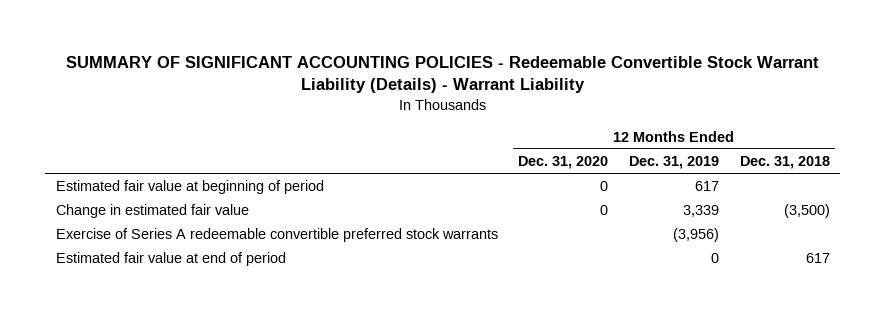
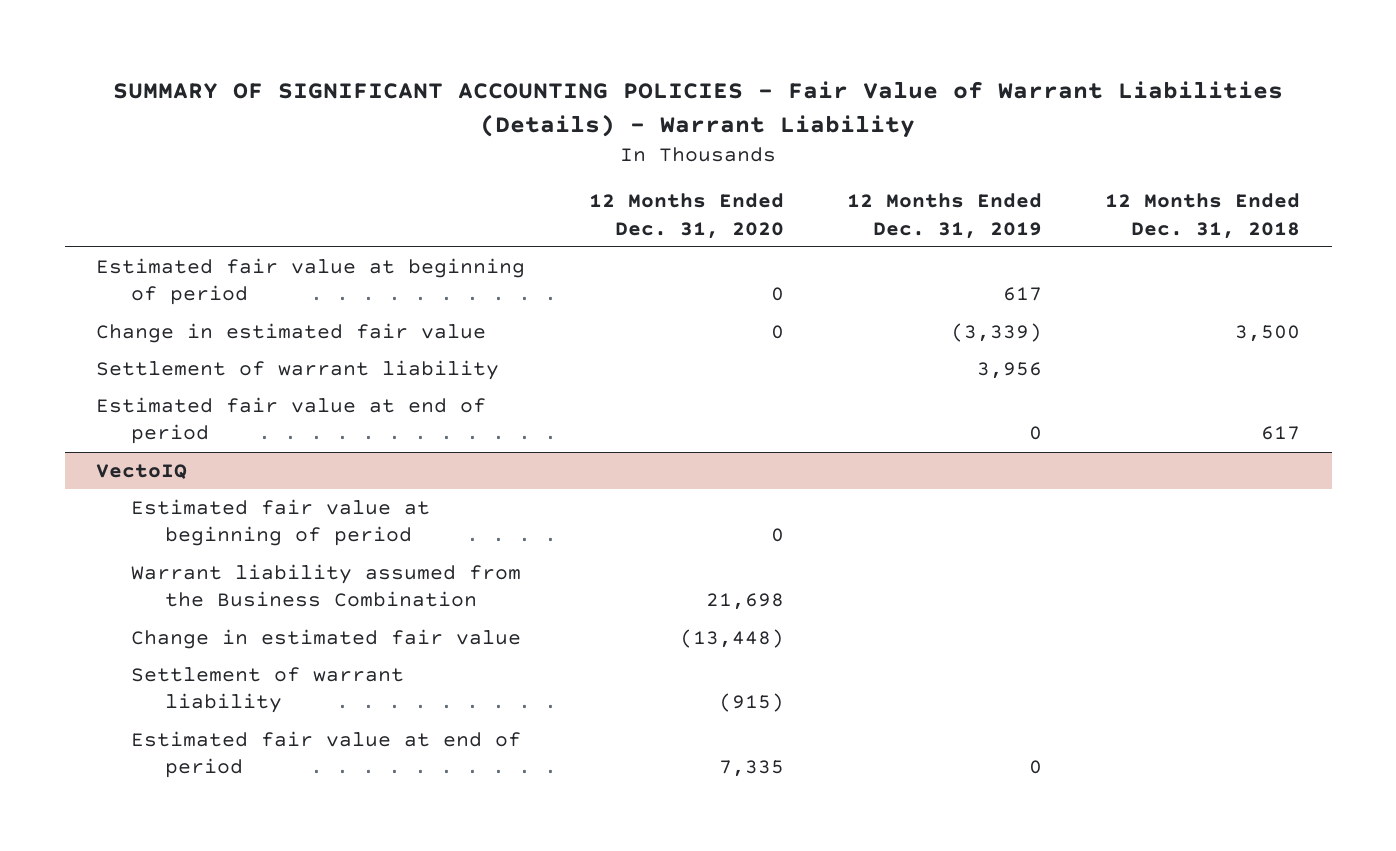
- SUMMARY OF SIGNIFICANT ACCOUNTING POLICIES - Redeemable Convertible Stock Warrant Liability (Details) - Warrant Liability
+ SUMMARY OF SIGNIFICANT ACCOUNTING POLICIES - Fair Value of Warrant Liabilities (Details) - Warrant Liability
- Change in estimated fair value | 0 | 3,339 | (3,500)
- Exercise of Series A redeemable convertible preferred stock warrants | | (3,956) |
+ Change in estimated fair value | 0 | (3,339) | 3,500
+ Settlement of warrant liability | | 3,956 |
+ VectoIQ
+ Estimated fair value at beginning of period | 0 | |
+ Warrant liability assumed from the Business Combination | 21,698 | |
+ Change in estimated fair value | (13,448) | |
+ Settlement of warrant liability | (915) | |
+ Estimated fair value at end of period | 7,335 | 0 |

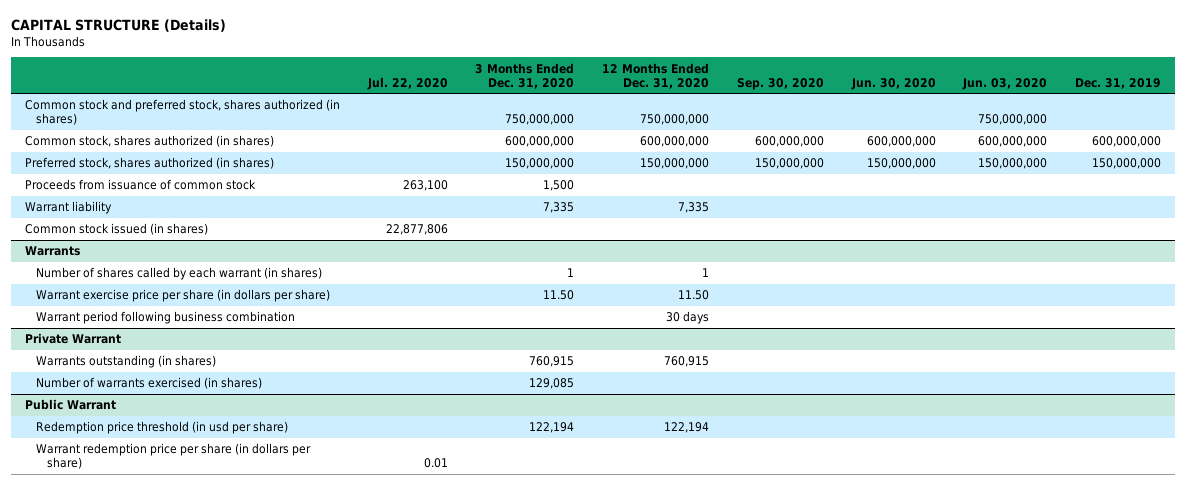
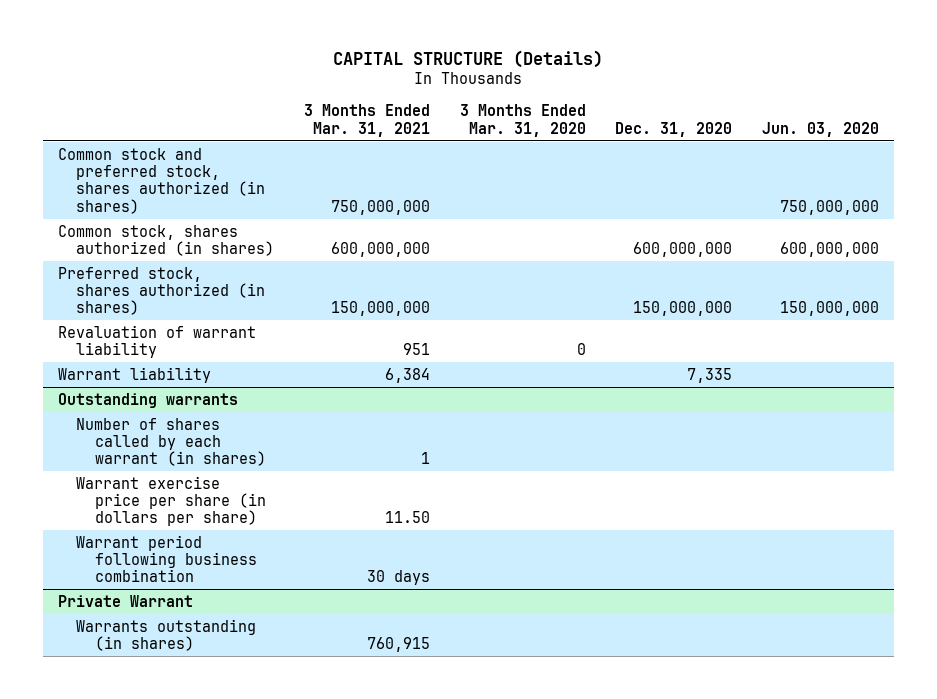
- | Jul. 22, 2020 | 3 Months Ended Dec. 31, 2020 | 12 Months Ended Dec. 31, 2020 | Sep. 30, 2020 | Jun. 30, 2020 | Jun. 03, 2020 | Dec. 31, 2019
+ | 3 Months Ended Mar. 31, 2021 | 3 Months Ended Mar. 31, 2020 | Dec. 31, 2020 | Jun. 03, 2020
- Proceeds from issuance of common stock | 263,100 | 1,500 | | | | |
+ Revaluation of warrant liability | 951 | 0 | |
- Common stock issued (in shares) | 22,877,806 | | | | | |
- Warrants
+ Outstanding warrants
@ Private Warrant
- Number of warrants exercised (in shares) | | 129,085 | | | | |
- Public Warrant
- Redemption price threshold (in usd per share) | | 122,194 | 122,194 | | | |
- Warrant redemption price per share (in dollars per share) | 0.01 | | | | | |

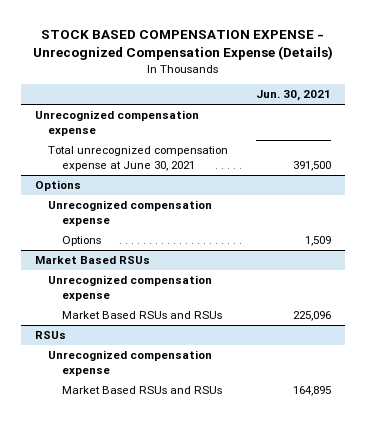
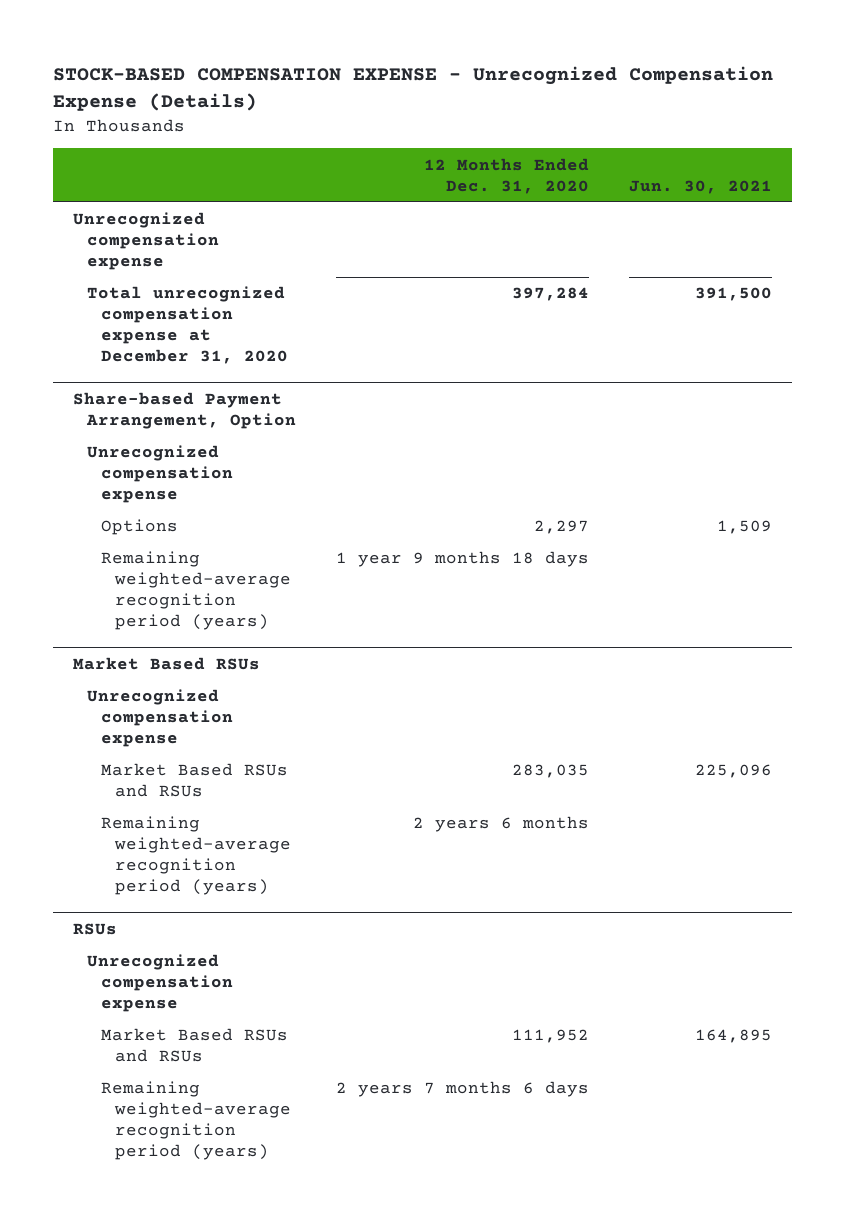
- STOCK BASED COMPENSATION EXPENSE - Unrecognized Compensation Expense (Details)
+ STOCK-BASED COMPENSATION EXPENSE - Unrecognized Compensation Expense (Details)
- | Jun. 30, 2021
+ | 12 Months Ended Dec. 31, 2020 | Jun. 30, 2021
- Total unrecognized compensation expense at June 30, 2021 | 391,500
- Options
+ Total unrecognized compensation expense at December 31, 2020 | 397,284 | 391,500
+ Share-based Payment Arrangement, Option
+ Remaining weighted-average recognition period (years) | 1 year 9 months 18 days |
@ Market Based RSUs
+ Remaining weighted-average recognition period (years) | 2 years 6 months |
@ RSUs
+ Remaining weighted-average recognition period (years) | 2 years 7 months 6 days |

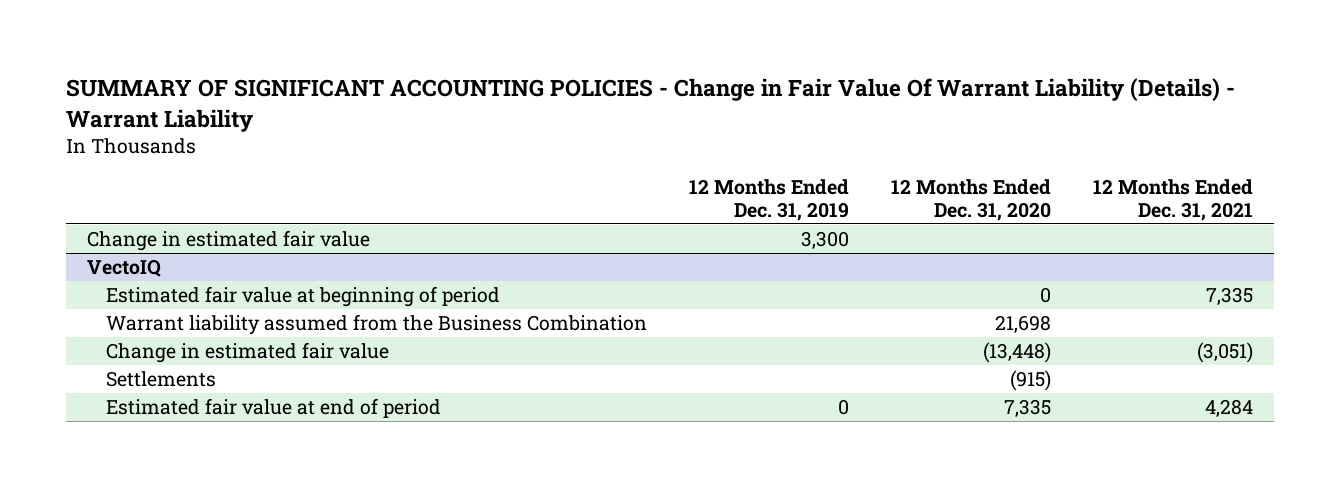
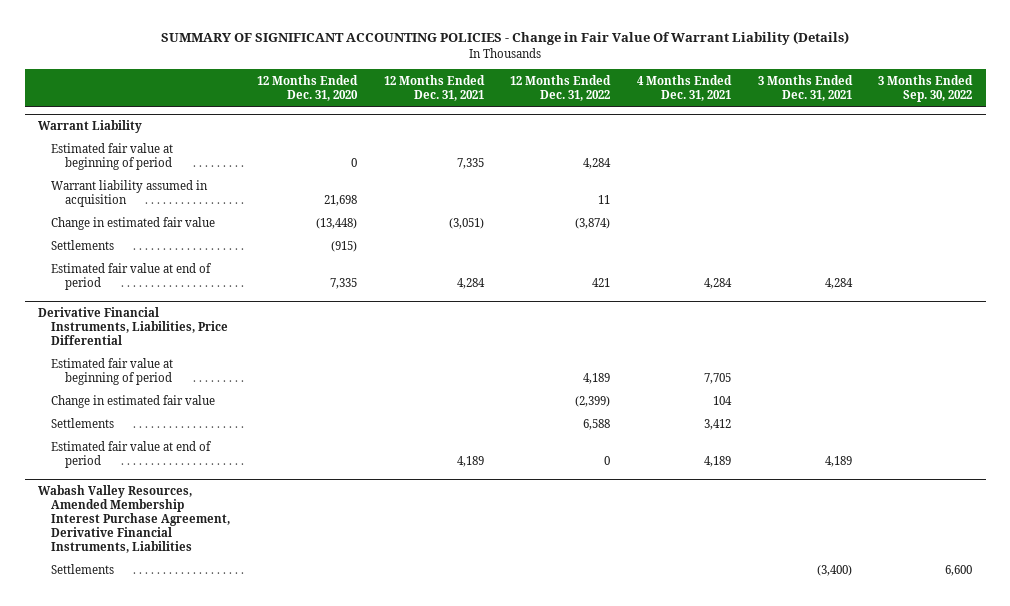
- SUMMARY OF SIGNIFICANT ACCOUNTING POLICIES - Change in Fair Value Of Warrant Liability (Details) - Warrant Liability
+ SUMMARY OF SIGNIFICANT ACCOUNTING POLICIES - Change in Fair Value Of Warrant Liability (Details)
- | 12 Months Ended Dec. 31, 2019 | 12 Months Ended Dec. 31, 2020 | 12 Months Ended Dec. 31, 2021
+ | 12 Months Ended Dec. 31, 2020 | 12 Months Ended Dec. 31, 2021 | 12 Months Ended Dec. 31, 2022 | 4 Months Ended Dec. 31, 2021 | 3 Months Ended Dec. 31, 2021 | 3 Months Ended Sep. 30, 2022
- Change in estimated fair value | 3,300 | |
- VectoIQ
+ Warrant Liability
- Warrant liability assumed from the Business Combination | | 21,698 |
+ Warrant liability assumed in acquisition | 21,698 | | 11 | | |
+ Derivative Financial Instruments, Liabilities, Price Differential
+ Estimated fair value at beginning of period | | | 4,189 | 7,705 | |
+ Change in estimated fair value | | | (2,399) | 104 | |
+ Settlements | | | 6,588 | 3,412 | |
+ Estimated fair value at end of period | | 4,189 | 0 | 4,189 | 4,189 |
+ Wabash Valley Resources, Amended Membership Interest Purchase Agreement, Derivative Financial Instruments, Liabilities
+ Settlements | | | | | (3,400) | 6,600

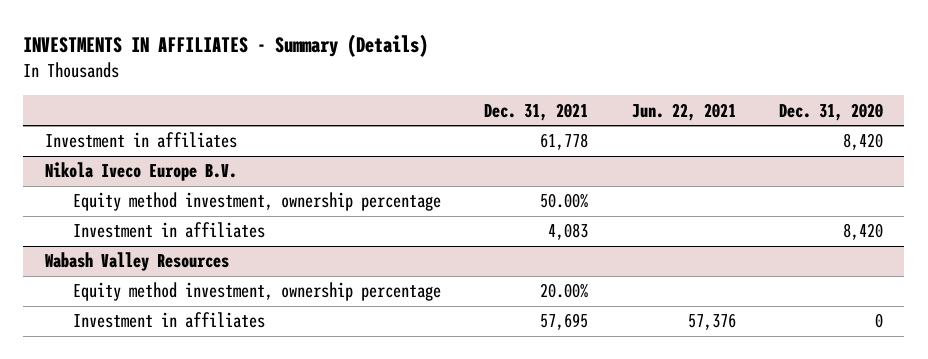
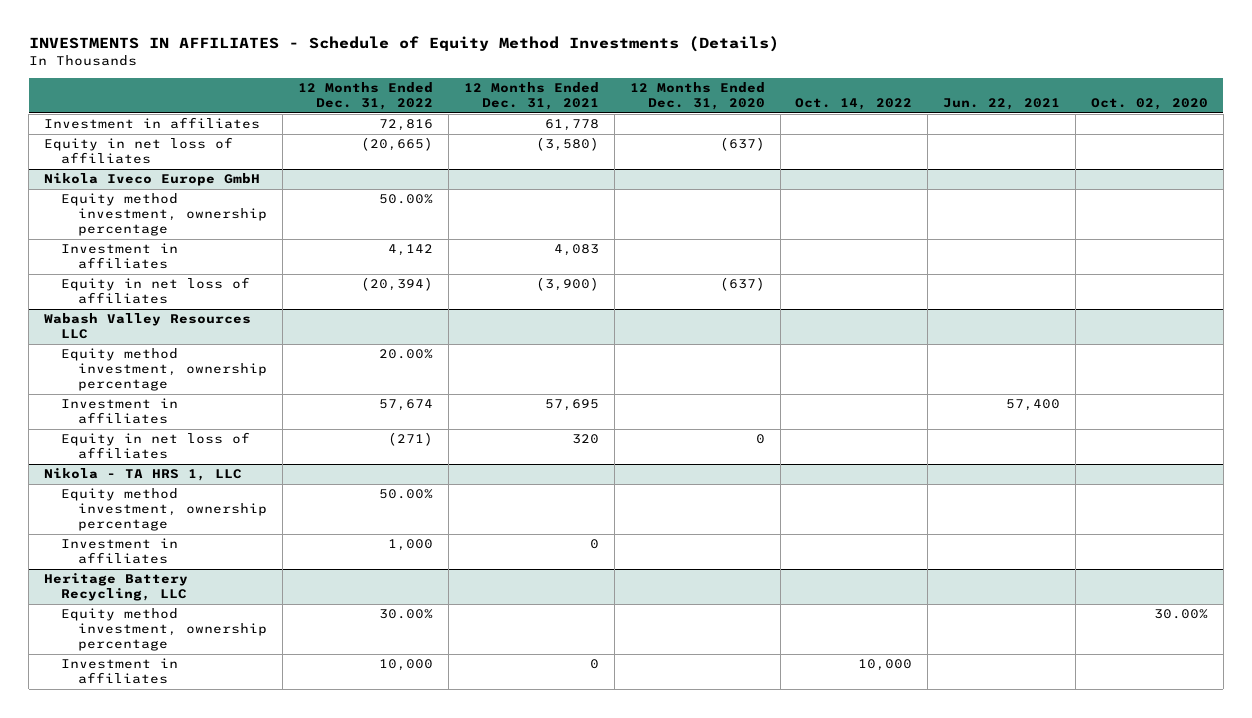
- INVESTMENTS IN AFFILIATES - Summary (Details)
+ INVESTMENTS IN AFFILIATES - Schedule of Equity Method Investments (Details)
- | Dec. 31, 2021 | Jun. 22, 2021 | Dec. 31, 2020
+ | 12 Months Ended Dec. 31, 2022 | 12 Months Ended Dec. 31, 2021 | 12 Months Ended Dec. 31, 2020 | Oct. 14, 2022 | Jun. 22, 2021 | Oct. 02, 2020
- Nikola Iveco Europe B.V.
+ Equity in net loss of affiliates | (20,665) | (3,580) | (637) | | |
+ Nikola Iveco Europe GmbH
- Wabash Valley Resources
+ Equity in net loss of affiliates | (20,394) | (3,900) | (637) | | |
+ Wabash Valley Resources LLC
- Investment in affiliates | 57,695 | 57,376 | 0
+ Investment in affiliates | 57,674 | 57,695 | | | 57,400 |
+ Equity in net loss of affiliates | (271) | 320 | 0 | | |
+ Nikola - TA HRS 1, LLC
+ Equity method investment, ownership percentage | 50.00% | | | | |
+ Investment in affiliates | 1,000 | 0 | | | |
+ Heritage Battery Recycling, LLC
+ Equity method investment, ownership percentage | 30.00% | | | | | 30.00%
+ Investment in affiliates | 10,000 | 0 | | 10,000 | |

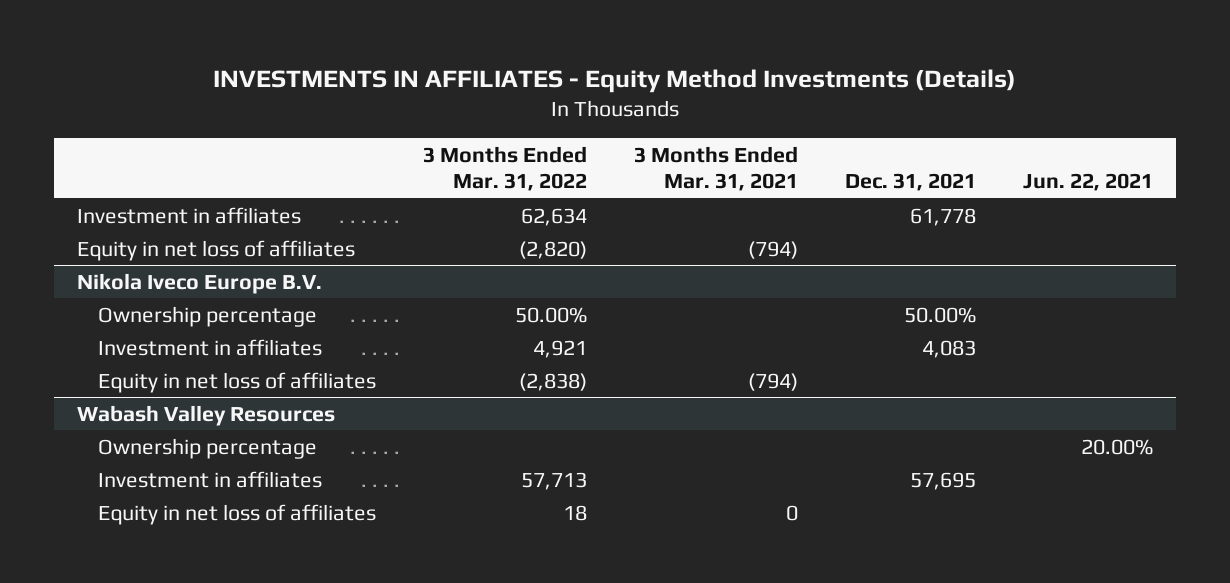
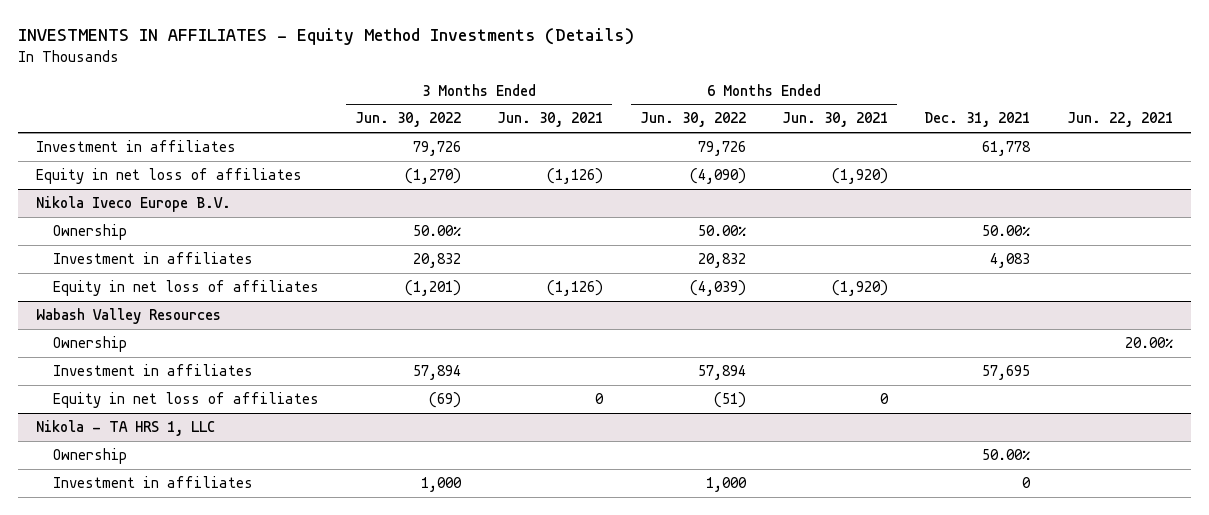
- | 3 Months Ended Mar. 31, 2022 | 3 Months Ended Mar. 31, 2021 | Dec. 31, 2021 | Jun. 22, 2021
+ | 3 Months Ended Jun. 30, 2022 | 3 Months Ended Jun. 30, 2021 | 6 Months Ended Jun. 30, 2022 | 6 Months Ended Jun. 30, 2021 | Dec. 31, 2021 | Jun. 22, 2021
@ Nikola Iveco Europe B.V.
- Ownership percentage | 50.00% | | 50.00% |
+ Ownership | 50.00% | | 50.00% | | 50.00% |
@ Wabash Valley Resources
- Ownership percentage | | | | 20.00%
+ Ownership | | | | | | 20.00%
+ Nikola - TA HRS 1, LLC
+ Ownership | | | | | 50.00% |
+ Investment in affiliates | 1,000 | | 1,000 | | 0 |

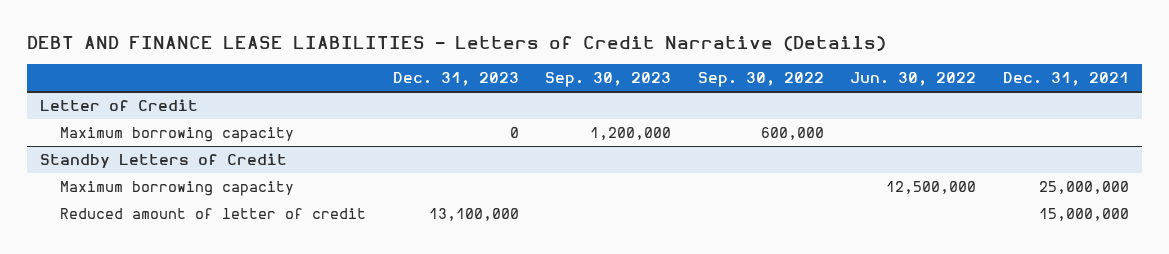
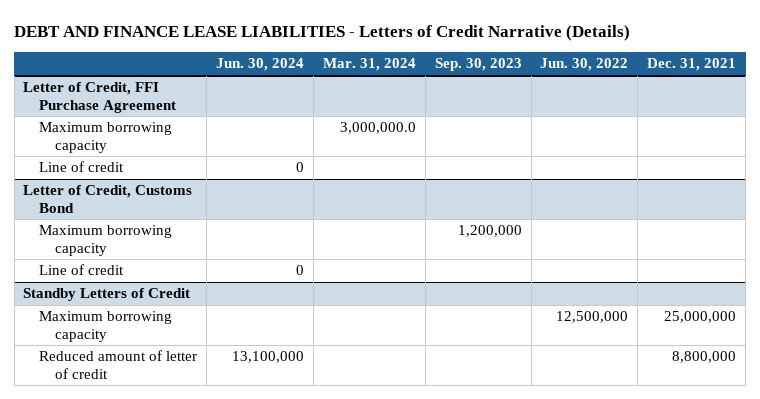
- | Dec. 31, 2023 | Sep. 30, 2023 | Sep. 30, 2022 | Jun. 30, 2022 | Dec. 31, 2021
+ | Jun. 30, 2024 | Mar. 31, 2024 | Sep. 30, 2023 | Jun. 30, 2022 | Dec. 31, 2021
- Letter of Credit
+ Letter of Credit, FFI Purchase Agreement
+ Maximum borrowing capacity | | 3,000,000.0 | | |
+ Line of credit | 0 | | | |
+ Letter of Credit, Customs Bond
+ Line of credit | 0 | | | |
@ Standby Letters of Credit
- Reduced amount of letter of credit | 13,100,000 | | | | 15,000,000
+ Reduced amount of letter of credit | 13,100,000 | | | | 8,800,000

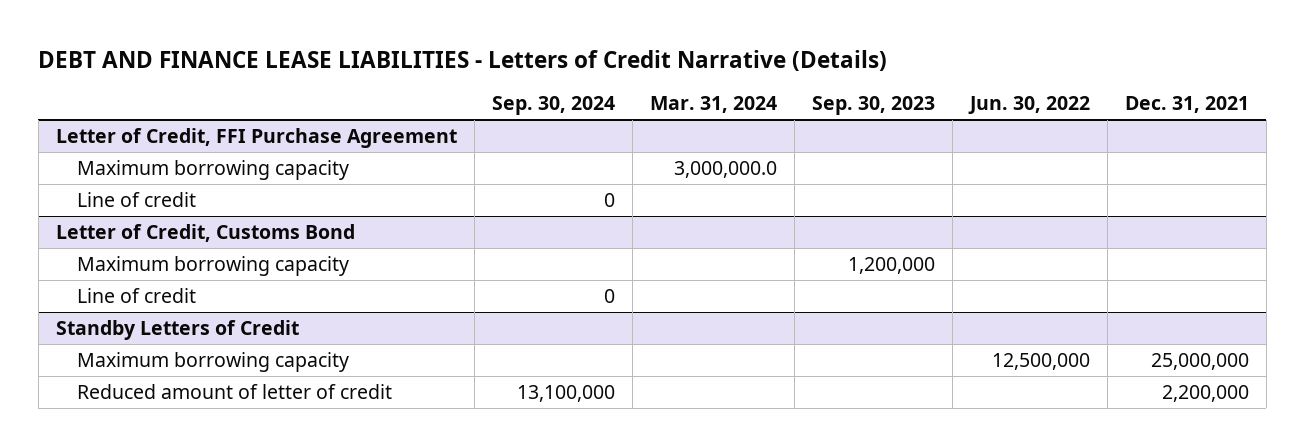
- | Jun. 30, 2024 | Mar. 31, 2024 | Sep. 30, 2023 | Jun. 30, 2022 | Dec. 31, 2021
+ | Sep. 30, 2024 | Mar. 31, 2024 | Sep. 30, 2023 | Jun. 30, 2022 | Dec. 31, 2021
@ Standby Letters of Credit
- Reduced amount of letter of credit | 13,100,000 | | | | 8,800,000
+ Reduced amount of letter of credit | 13,100,000 | | | | 2,200,000

